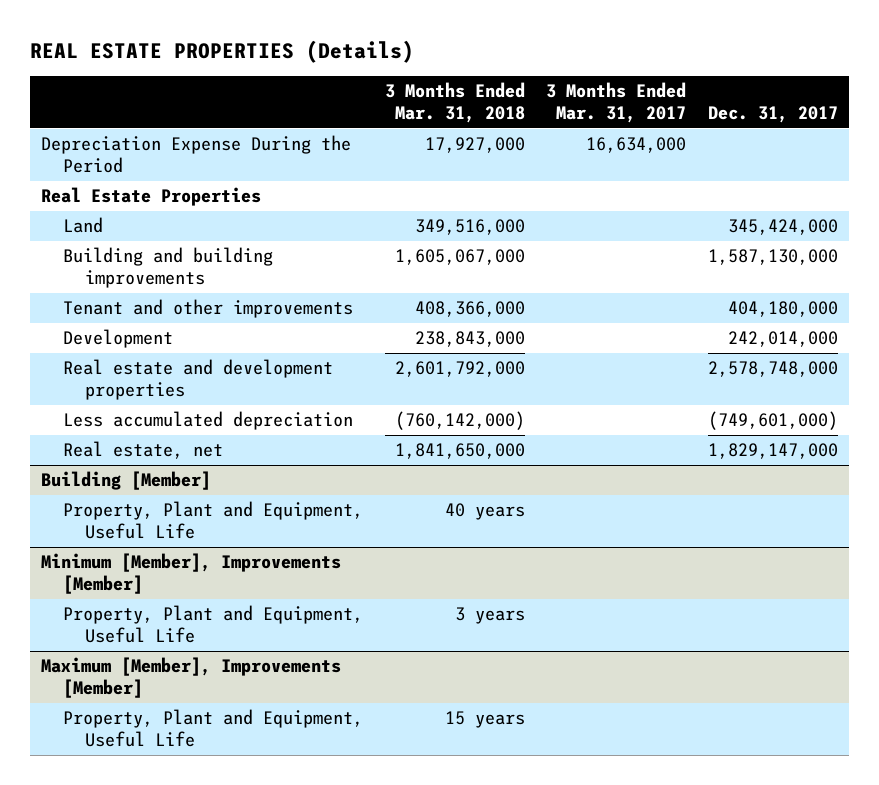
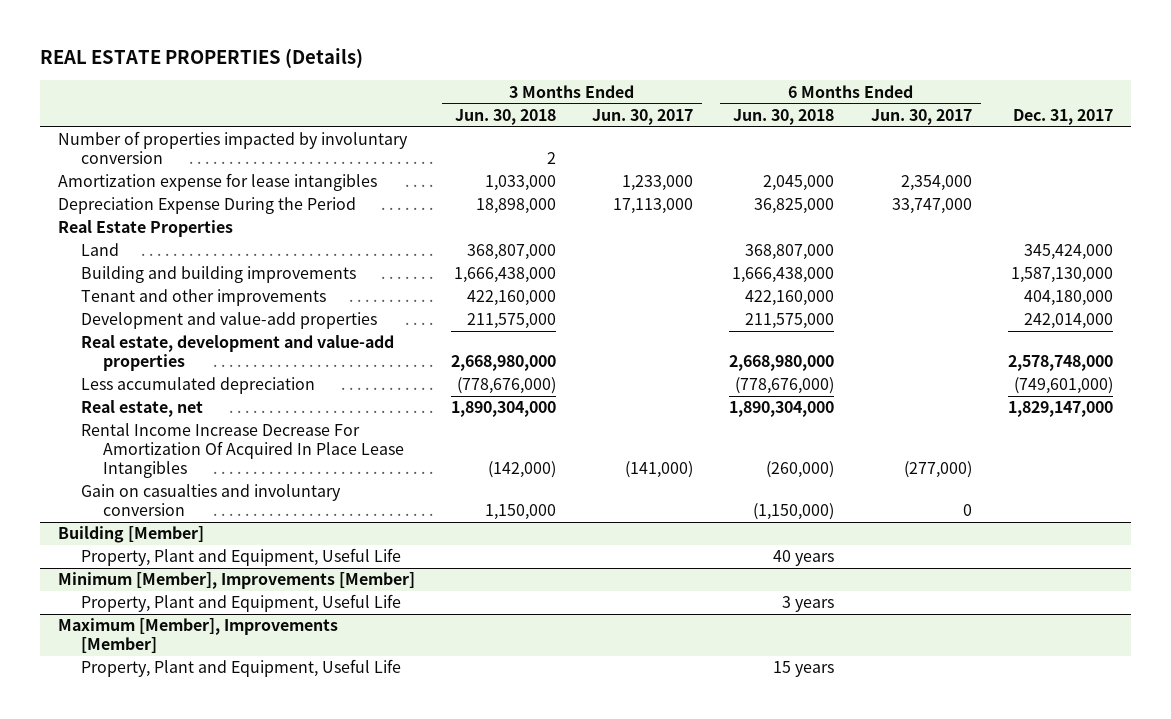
- | 3 Months Ended Mar. 31, 2018 | 3 Months Ended Mar. 31, 2017 | Dec. 31, 2017
+ | 3 Months Ended Jun. 30, 2018 | 3 Months Ended Jun. 30, 2017 | 6 Months Ended Jun. 30, 2018 | 6 Months Ended Jun. 30, 2017 | Dec. 31, 2017
+ Number of properties impacted by involuntary conversion | 2 | | | |
+ Amortization expense for lease intangibles | 1,033,000 | 1,233,000 | 2,045,000 | 2,354,000 |
- Development | 238,843,000 | | 242,014,000
- Real estate and development properties | 2,601,792,000 | | 2,578,748,000
+ Development and value-add properties | 211,575,000 | | 211,575,000 | | 242,014,000
+ Real estate, development and value-add properties | 2,668,980,000 | | 2,668,980,000 | | 2,578,748,000
+ Rental Income Increase Decrease For Amortization Of Acquired In Place Lease Intangibles | (142,000) | (141,000) | (260,000) | (277,000) |
+ Gain on casualties and involuntary conversion | 1,150,000 | | (1,150,000) | 0 |

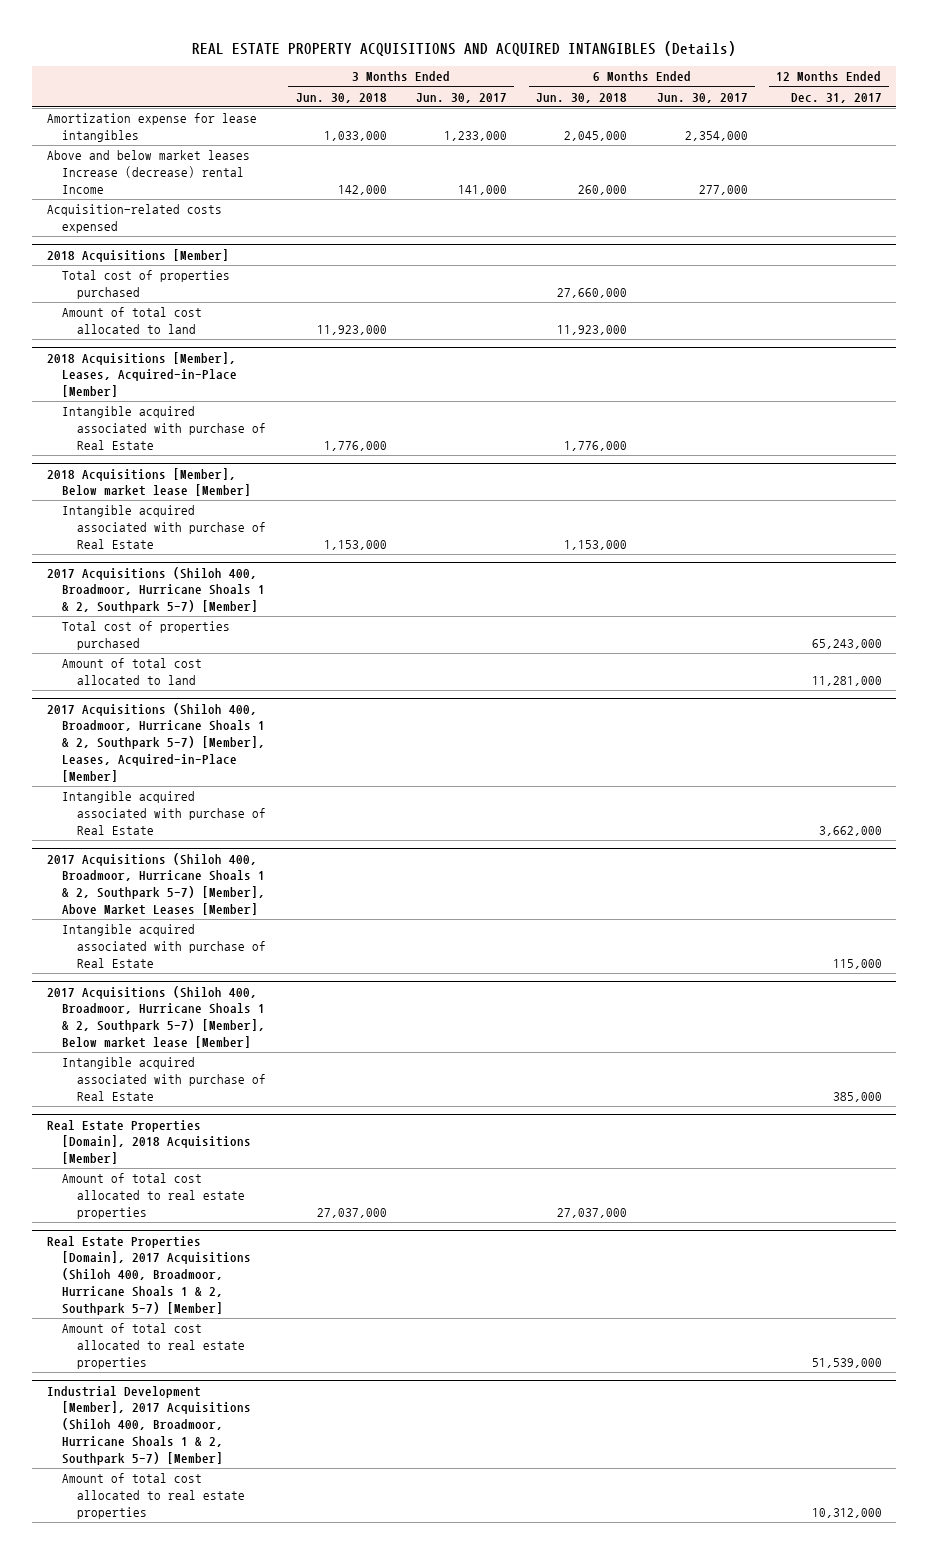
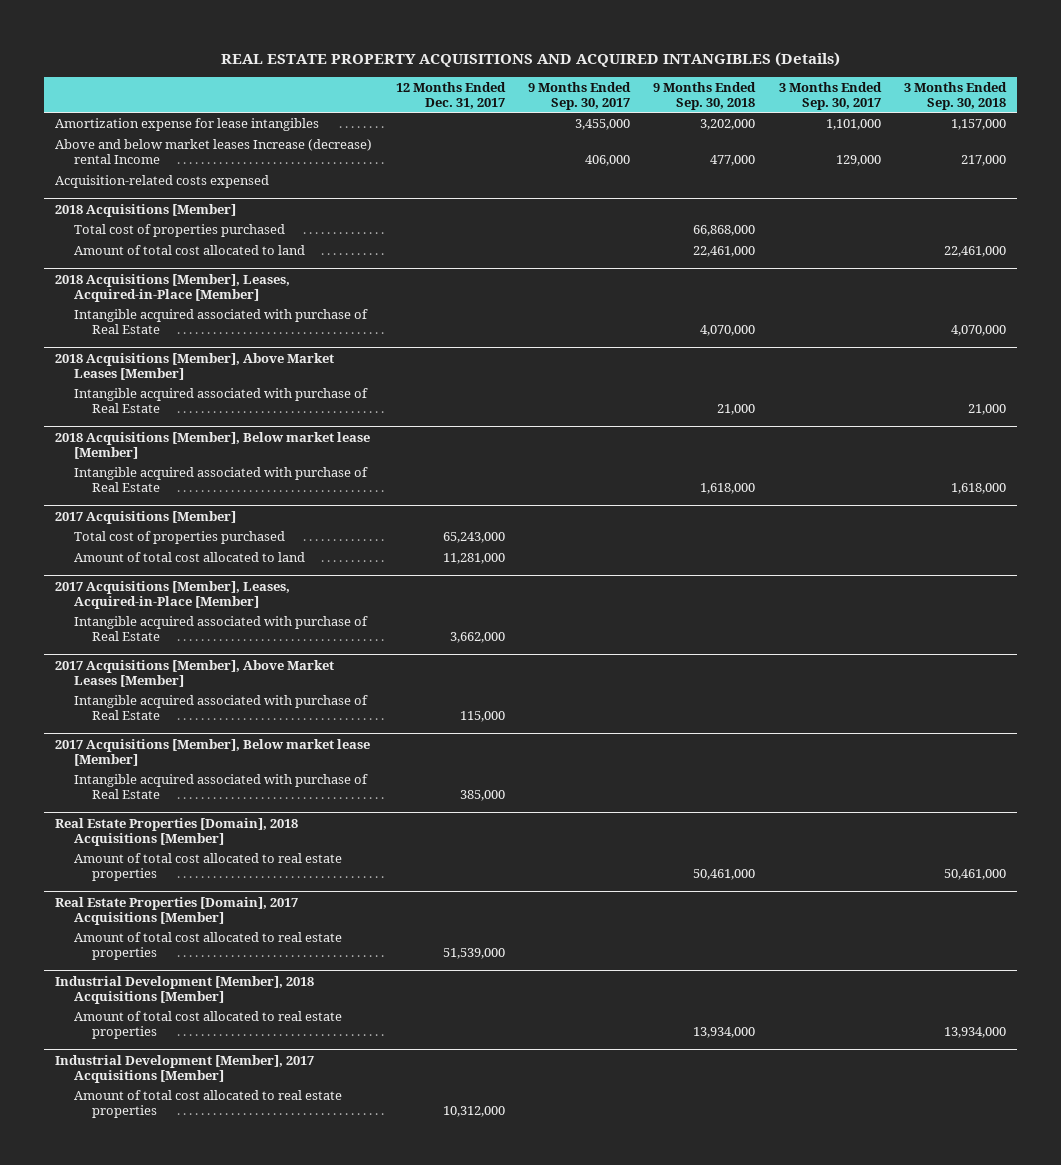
- | 3 Months Ended Jun. 30, 2018 | 3 Months Ended Jun. 30, 2017 | 6 Months Ended Jun. 30, 2018 | 6 Months Ended Jun. 30, 2017 | 12 Months Ended Dec. 31, 2017
+ | 12 Months Ended Dec. 31, 2017 | 9 Months Ended Sep. 30, 2017 | 9 Months Ended Sep. 30, 2018 | 3 Months Ended Sep. 30, 2017 | 3 Months Ended Sep. 30, 2018
+ 2018 Acquisitions [Member], Above Market Leases [Member]
+ Intangible acquired associated with purchase of Real Estate | | | 21,000 | | 21,000
- 2017 Acquisitions (Shiloh 400, Broadmoor, Hurricane Shoals 1 & 2, Southpark 5-7) [Member]
+ 2017 Acquisitions [Member]
- 2017 Acquisitions (Shiloh 400, Broadmoor, Hurricane Shoals 1 & 2, Southpark 5-7) [Member], Leases, Acquired-in-Place [Member]
+ 2017 Acquisitions [Member], Leases, Acquired-in-Place [Member]
- 2017 Acquisitions (Shiloh 400, Broadmoor, Hurricane Shoals 1 & 2, Southpark 5-7) [Member], Above Market Leases [Member]
+ 2017 Acquisitions [Member], Above Market Leases [Member]
- 2017 Acquisitions (Shiloh 400, Broadmoor, Hurricane Shoals 1 & 2, Southpark 5-7) [Member], Below market lease [Member]
+ 2017 Acquisitions [Member], Below market lease [Member]
- Real Estate Properties [Domain], 2017 Acquisitions (Shiloh 400, Broadmoor, Hurricane Shoals 1 & 2, Southpark 5-7) [Member]
+ Real Estate Properties [Domain], 2017 Acquisitions [Member]
- Industrial Development [Member], 2017 Acquisitions (Shiloh 400, Broadmoor, Hurricane Shoals 1 & 2, Southpark 5-7) [Member]
+ Industrial Development [Member], 2018 Acquisitions [Member]
+ Amount of total cost allocated to real estate properties | | | 13,934,000 | | 13,934,000
+ Industrial Development [Member], 2017 Acquisitions [Member]

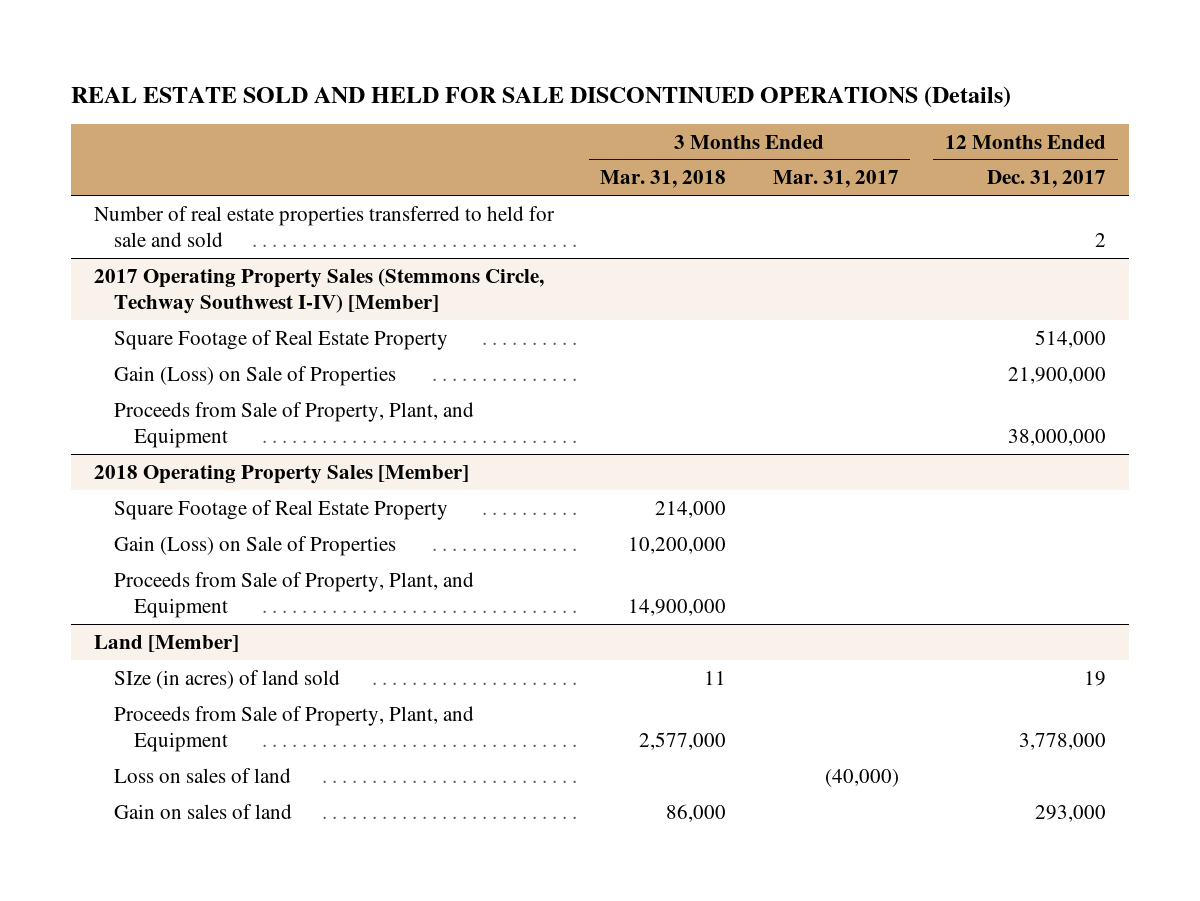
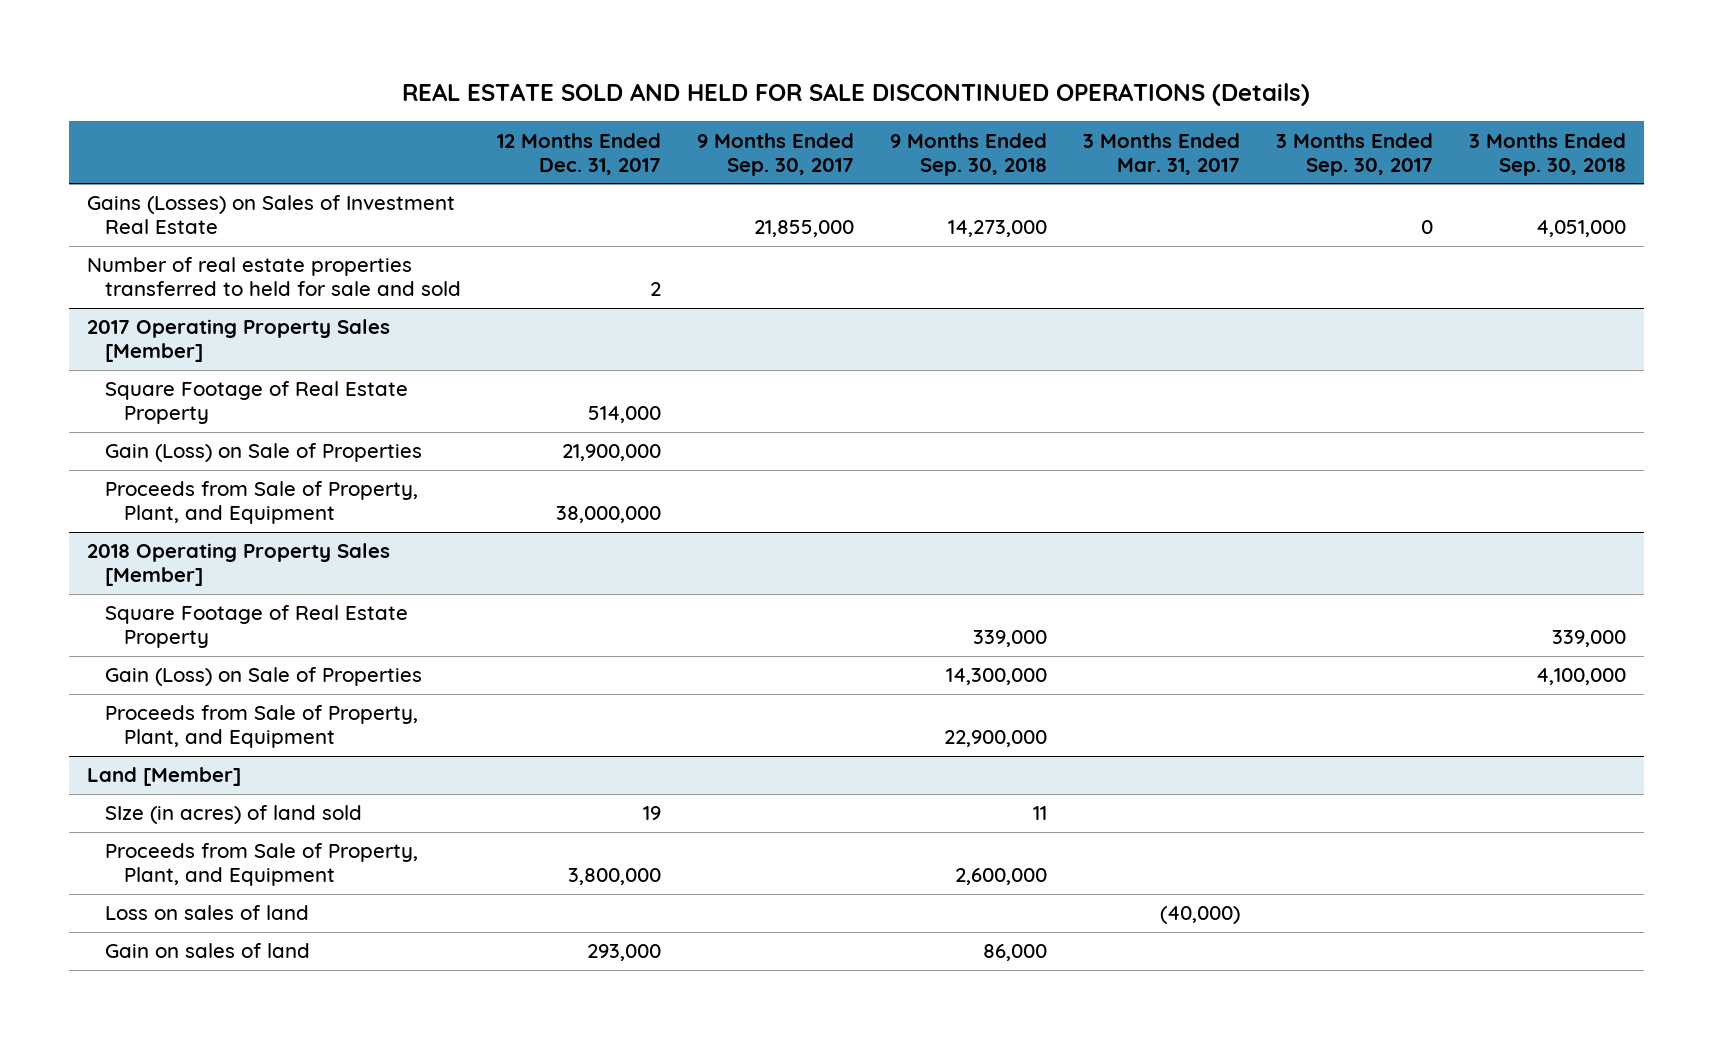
- | 3 Months Ended Mar. 31, 2018 | 3 Months Ended Mar. 31, 2017 | 12 Months Ended Dec. 31, 2017
+ | 12 Months Ended Dec. 31, 2017 | 9 Months Ended Sep. 30, 2017 | 9 Months Ended Sep. 30, 2018 | 3 Months Ended Mar. 31, 2017 | 3 Months Ended Sep. 30, 2017 | 3 Months Ended Sep. 30, 2018
+ Gains (Losses) on Sales of Investment Real Estate | | 21,855,000 | 14,273,000 | | 0 | 4,051,000
- 2017 Operating Property Sales (Stemmons Circle, Techway Southwest I-IV) [Member]
+ 2017 Operating Property Sales [Member]
@ Land [Member]
- Proceeds from Sale of Property, Plant, and Equipment | 2,577,000 | | 3,778,000
+ Proceeds from Sale of Property, Plant, and Equipment | 3,800,000 | | 2,600,000 | | |

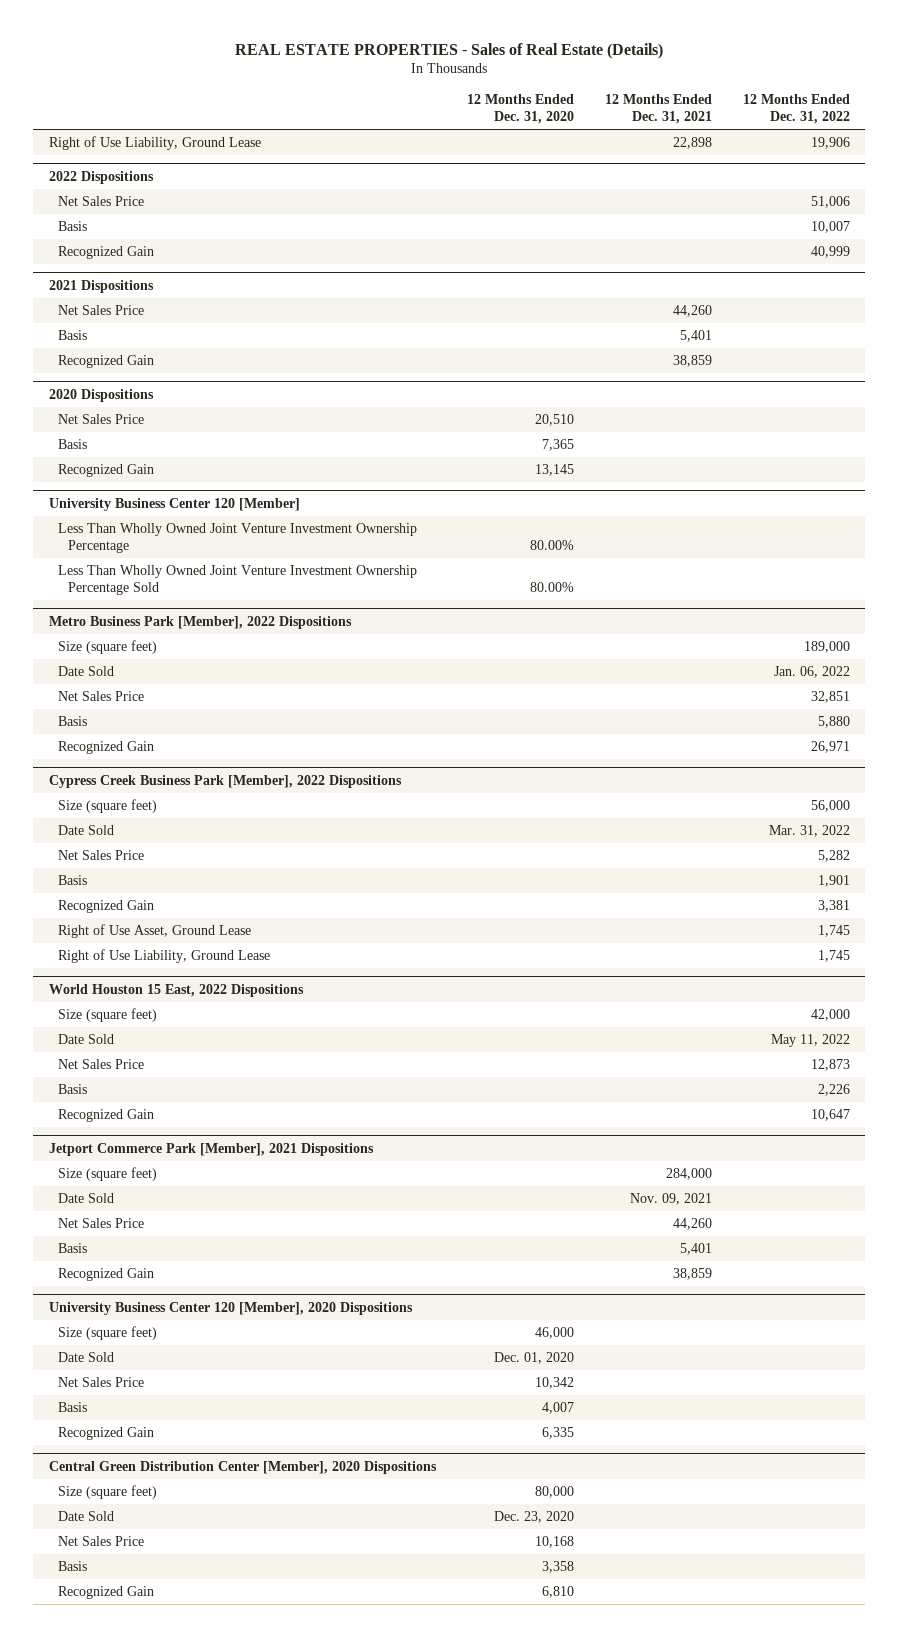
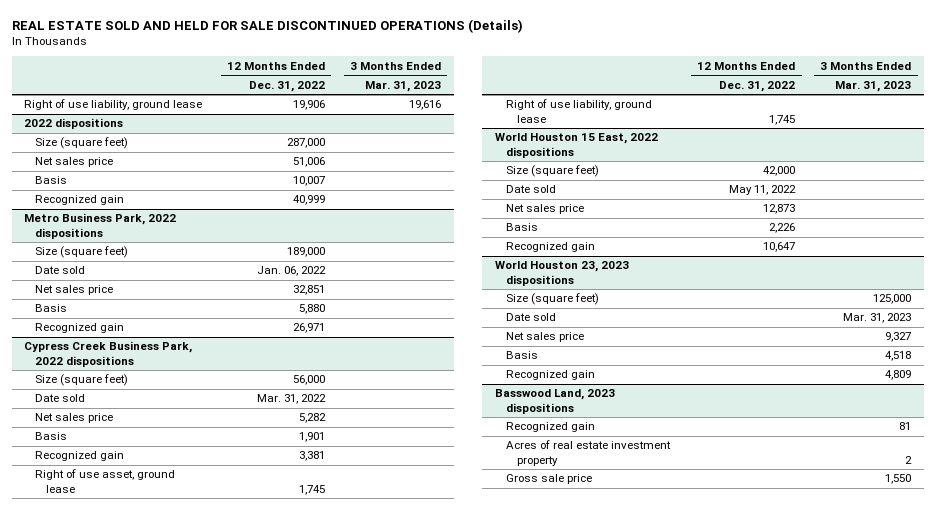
- REAL ESTATE PROPERTIES - Sales of Real Estate (Details)
+ REAL ESTATE SOLD AND HELD FOR SALE DISCONTINUED OPERATIONS (Details)
- | 12 Months Ended Dec. 31, 2020 | 12 Months Ended Dec. 31, 2021 | 12 Months Ended Dec. 31, 2022
+ | 12 Months Ended Dec. 31, 2022 | 3 Months Ended Mar. 31, 2023
- Right of Use Liability, Ground Lease | | 22,898 | 19,906
- 2022 Dispositions
- Net Sales Price | | | 51,006
+ Right of use liability, ground lease | 19,906 | 19,616
+ 2022 dispositions
+ Size (square feet) | 287,000 |
+ Net sales price | 51,006 |
- Recognized Gain | | | 40,999
- 2021 Dispositions
- Net Sales Price | | 44,260 |
- Basis | | 5,401 |
- Recognized Gain | | 38,859 |
- 2020 Dispositions
- Net Sales Price | 20,510 | |
- Basis | 7,365 | |
- Recognized Gain | 13,145 | |
- University Business Center 120 [Member]
- Less Than Wholly Owned Joint Venture Investment Ownership Percentage | 80.00% | |
- Less Than Wholly Owned Joint Venture Investment Ownership Percentage Sold | 80.00% | |
- Metro Business Park [Member], 2022 Dispositions
+ Recognized gain | 40,999 |
+ Metro Business Park, 2022 dispositions
- Date Sold | | | Jan. 06, 2022
- Net Sales Price | | | 32,851
+ Date sold | Jan. 06, 2022 |
+ Net sales price | 32,851 |
- Recognized Gain | | | 26,971
- Cypress Creek Business Park [Member], 2022 Dispositions
+ Recognized gain | 26,971 |
+ Cypress Creek Business Park, 2022 dispositions
- Date Sold | | | Mar. 31, 2022
- Net Sales Price | | | 5,282
+ Date sold | Mar. 31, 2022 |
+ Net sales price | 5,282 |
- Recognized Gain | | | 3,381
- Right of Use Asset, Ground Lease | | | 1,745
- Right of Use Liability, Ground Lease | | | 1,745
- World Houston 15 East, 2022 Dispositions
+ Recognized gain | 3,381 |
+ Right of use asset, ground lease | 1,745 |
+ Right of use liability, ground lease | 1,745 |
+ World Houston 15 East, 2022 dispositions
- Date Sold | | | May 11, 2022
- Net Sales Price | | | 12,873
+ Date sold | May 11, 2022 |
+ Net sales price | 12,873 |
- Recognized Gain | | | 10,647
- Jetport Commerce Park [Member], 2021 Dispositions
- Size (square feet) | | 284,000 |
- Date Sold | | Nov. 09, 2021 |
- Net Sales Price | | 44,260 |
- Basis | | 5,401 |
- Recognized Gain | | 38,859 |
- University Business Center 120 [Member], 2020 Dispositions
- Size (square feet) | 46,000 | |
- Date Sold | Dec. 01, 2020 | |
- Net Sales Price | 10,342 | |
- Basis | 4,007 | |
- Recognized Gain | 6,335 | |
- Central Green Distribution Center [Member], 2020 Dispositions
- Size (square feet) | 80,000 | |
- Date Sold | Dec. 23, 2020 | |
- Net Sales Price | 10,168 | |
- Basis | 3,358 | |
- Recognized Gain | 6,810 | |
+ Recognized gain | 10,647 |
+ World Houston 23, 2023 dispositions
+ Size (square feet) | | 125,000
+ Date sold | | Mar. 31, 2023
+ Net sales price | | 9,327
+ Basis | | 4,518
+ Recognized gain | | 4,809
+ Basswood Land, 2023 dispositions
+ Recognized gain | | 81
+ Acres of real estate investment property | | 2
+ Gross sale price | | 1,550

